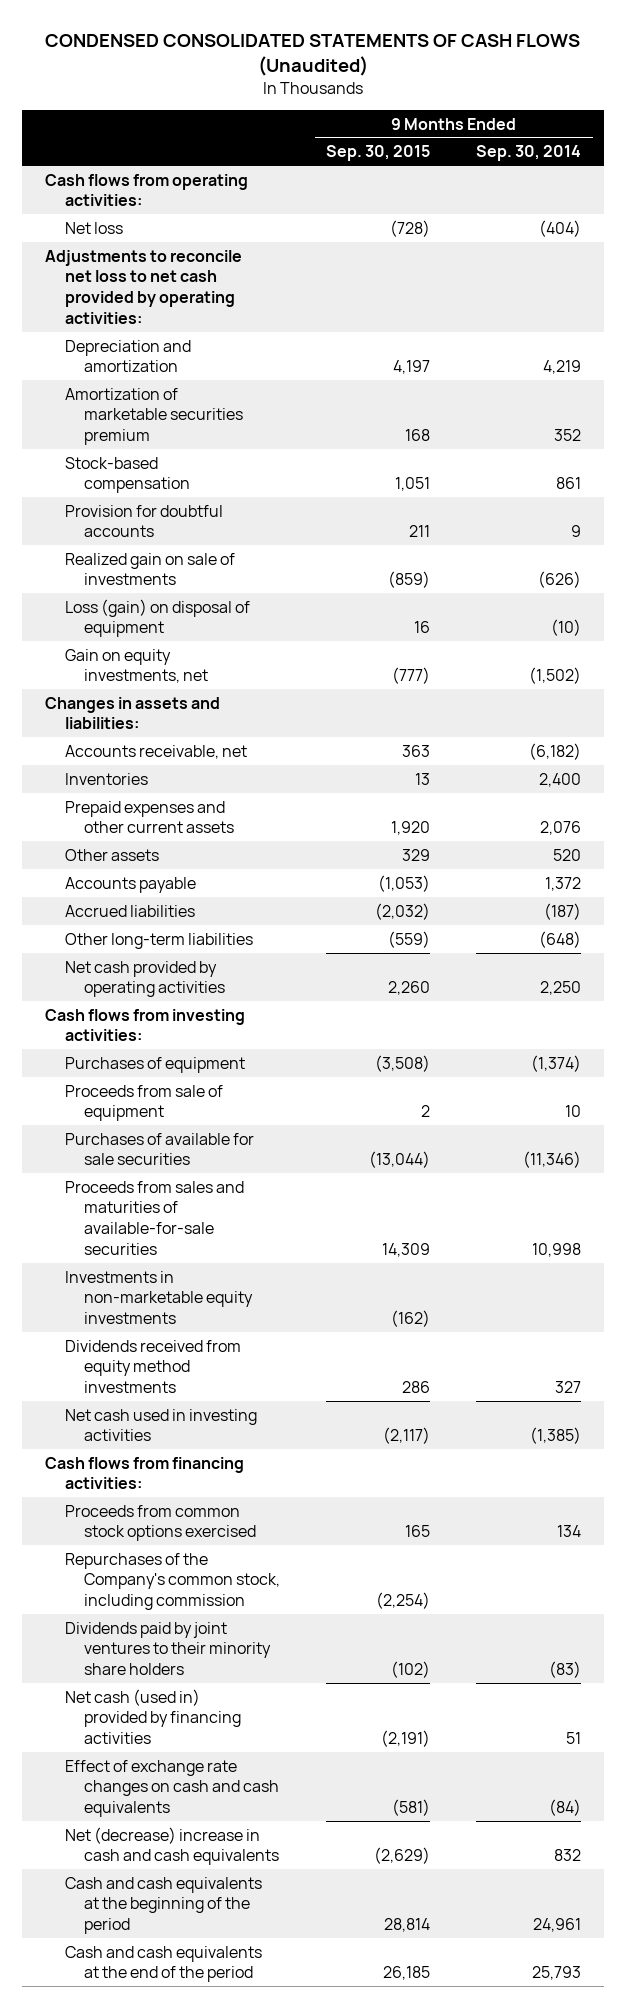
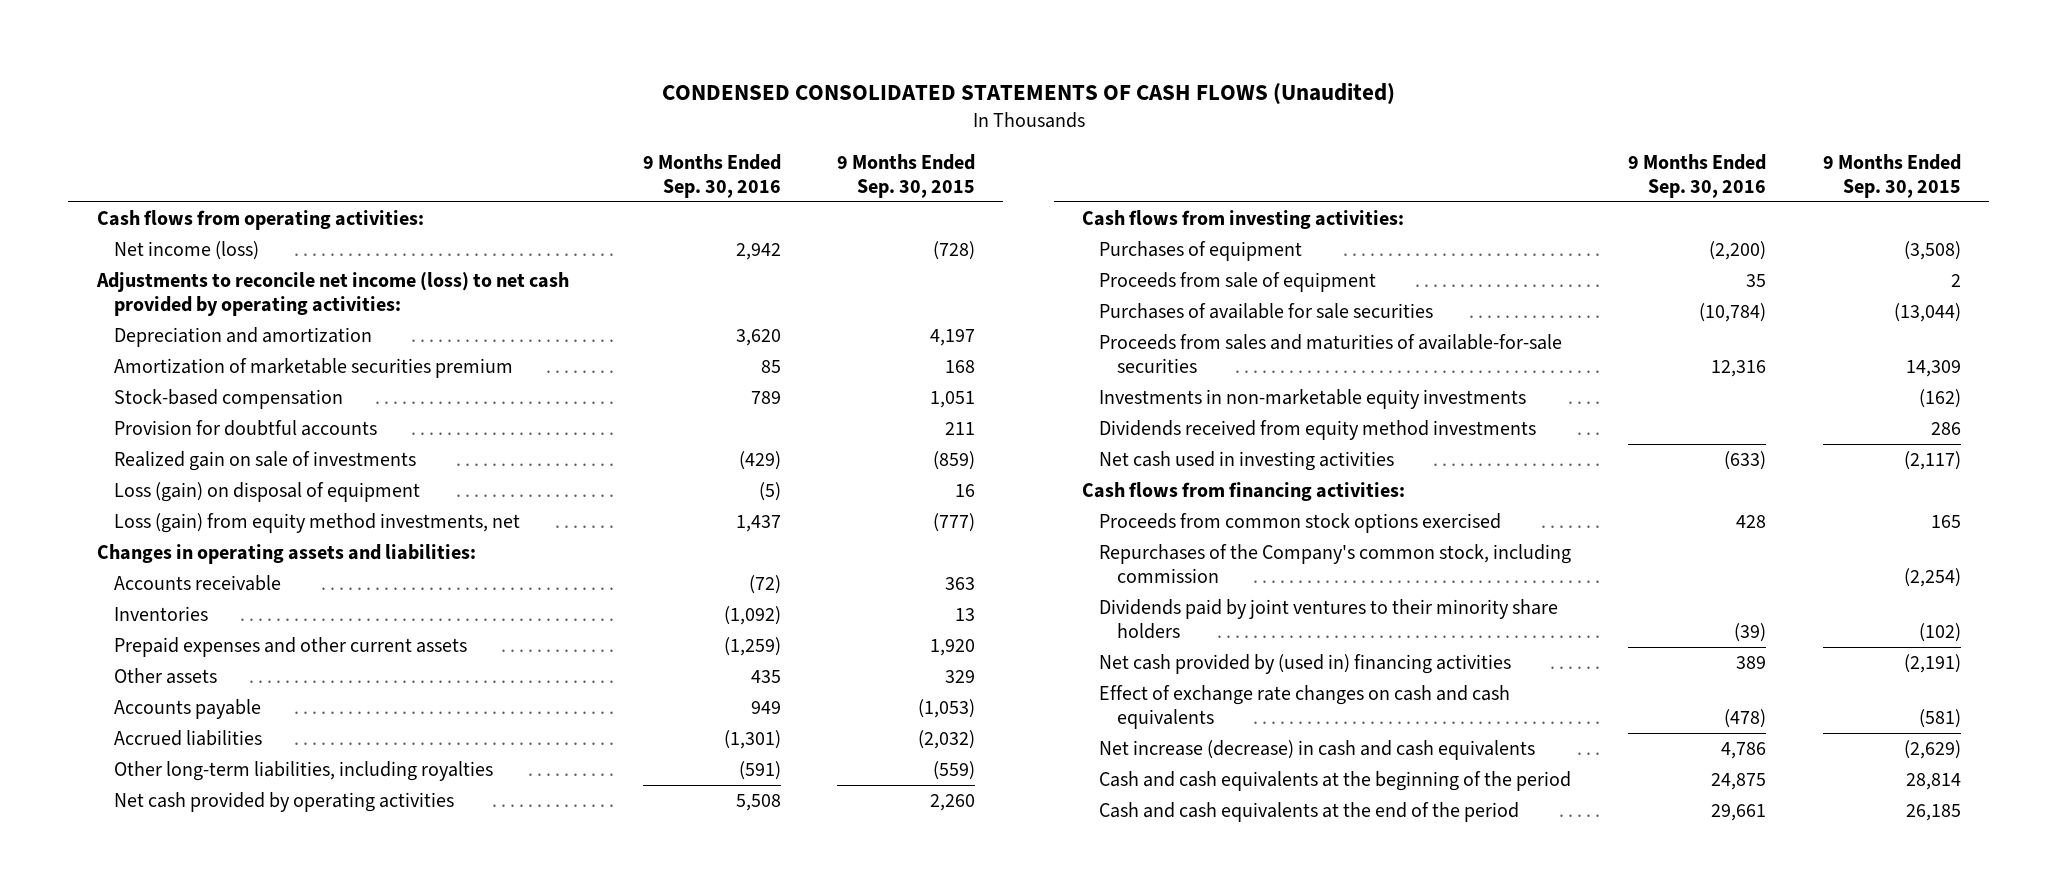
- | 9 Months Ended Sep. 30, 2015 | 9 Months Ended Sep. 30, 2014
+ | 9 Months Ended Sep. 30, 2016 | 9 Months Ended Sep. 30, 2015
- Net loss | (728) | (404)
- Adjustments to reconcile net loss to net cash provided by operating activities:
+ Net income (loss) | 2,942 | (728)
+ Adjustments to reconcile net income (loss) to net cash provided by operating activities:
- Gain on equity investments, net | (777) | (1,502)
- Changes in assets and liabilities:
- Accounts receivable, net | 363 | (6,182)
+ Loss (gain) from equity method investments, net | 1,437 | (777)
+ Changes in operating assets and liabilities:
+ Accounts receivable | (72) | 363
- Other long-term liabilities | (559) | (648)
+ Other long-term liabilities, including royalties | (591) | (559)
- Net cash (used in) provided by financing activities | (2,191) | 51
+ Net cash provided by (used in) financing activities | 389 | (2,191)
- Net (decrease) increase in cash and cash equivalents | (2,629) | 832
+ Net increase (decrease) in cash and cash equivalents | 4,786 | (2,629)

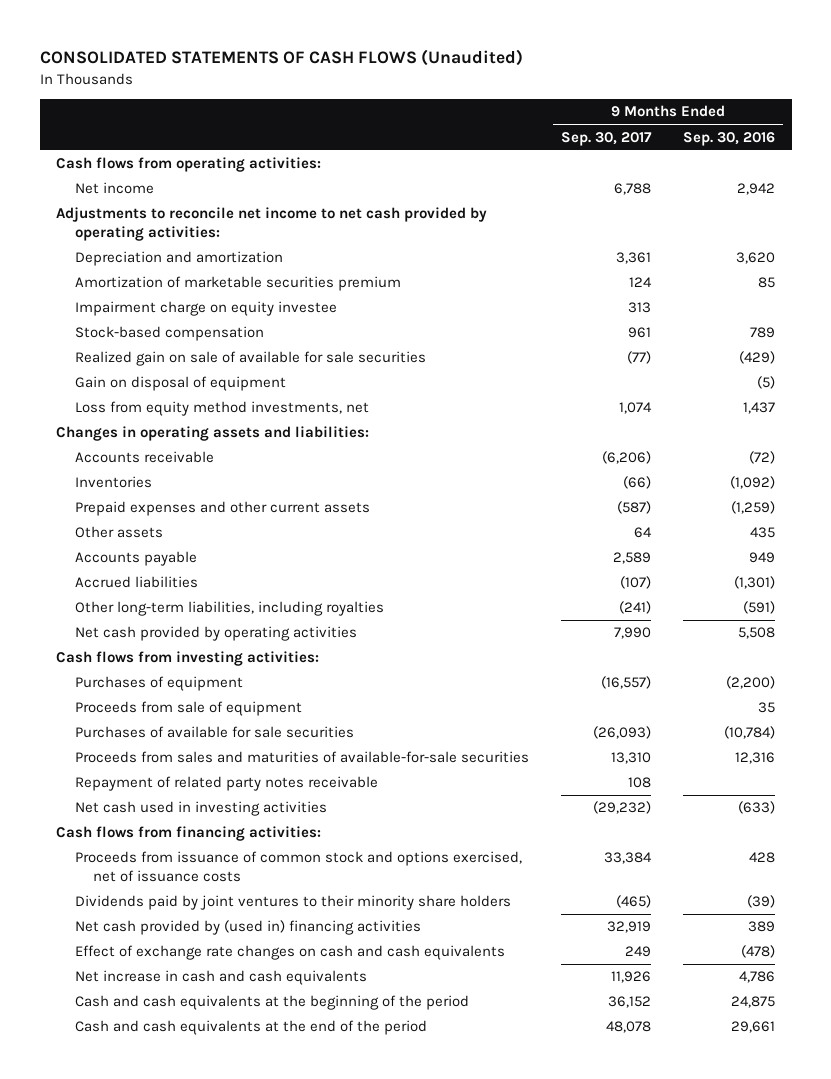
- CONDENSED CONSOLIDATED STATEMENTS OF CASH FLOWS (Unaudited)
+ CONSOLIDATED STATEMENTS OF CASH FLOWS (Unaudited)
- | 9 Months Ended Sep. 30, 2016 | 9 Months Ended Sep. 30, 2015
+ | 9 Months Ended Sep. 30, 2017 | 9 Months Ended Sep. 30, 2016
- Net income (loss) | 2,942 | (728)
- Adjustments to reconcile net income (loss) to net cash provided by operating activities:
+ Net income | 6,788 | 2,942
+ Adjustments to reconcile net income to net cash provided by operating activities:
+ Impairment charge on equity investee | 313 |
- Provision for doubtful accounts | | 211
- Realized gain on sale of investments | (429) | (859)
- Loss (gain) on disposal of equipment | (5) | 16
- Loss (gain) from equity method investments, net | 1,437 | (777)
+ Realized gain on sale of available for sale securities | (77) | (429)
+ Gain on disposal of equipment | | (5)
+ Loss from equity method investments, net | 1,074 | 1,437
- Investments in non-marketable equity investments | | (162)
- Dividends received from equity method investments | | 286
+ Repayment of related party notes receivable | 108 |
- Proceeds from common stock options exercised | 428 | 165
- Repurchases of the Company's common stock, including commission | | (2,254)
+ Proceeds from issuance of common stock and options exercised, net of issuance costs | 33,384 | 428
- Net increase (decrease) in cash and cash equivalents | 4,786 | (2,629)
+ Net increase in cash and cash equivalents | 11,926 | 4,786

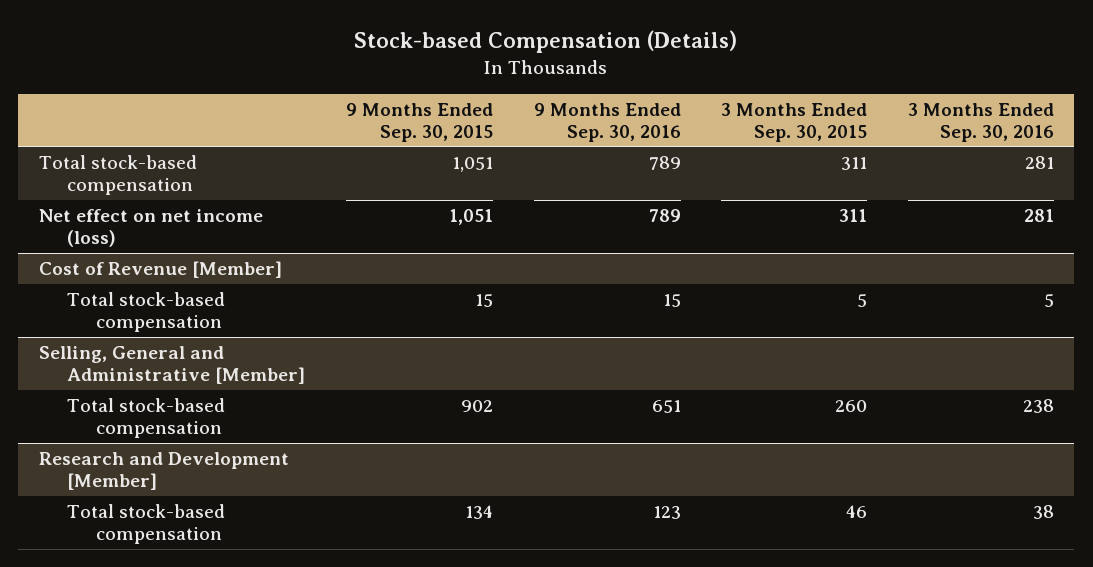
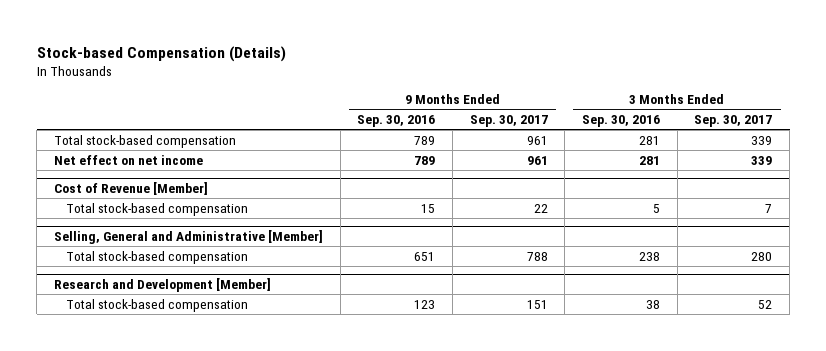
- | 9 Months Ended Sep. 30, 2015 | 9 Months Ended Sep. 30, 2016 | 3 Months Ended Sep. 30, 2015 | 3 Months Ended Sep. 30, 2016
+ | 9 Months Ended Sep. 30, 2016 | 9 Months Ended Sep. 30, 2017 | 3 Months Ended Sep. 30, 2016 | 3 Months Ended Sep. 30, 2017
- Net effect on net income (loss) | 1,051 | 789 | 311 | 281
+ Net effect on net income | 789 | 961 | 281 | 339

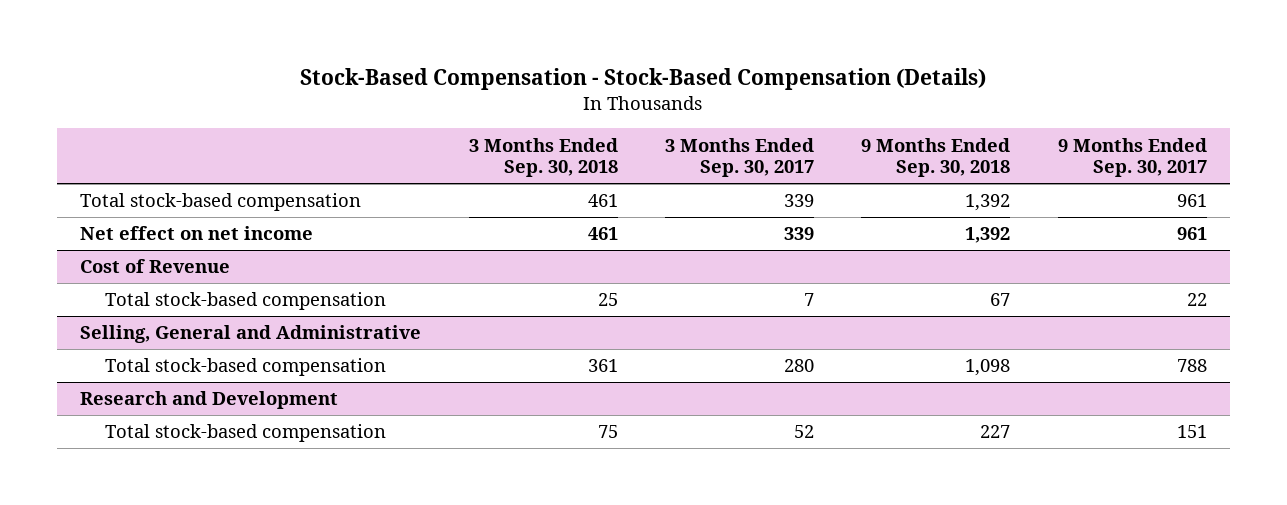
- Stock-based Compensation (Details)
+ Stock-Based Compensation - Stock-Based Compensation (Details)
- | 9 Months Ended Sep. 30, 2016 | 9 Months Ended Sep. 30, 2017 | 3 Months Ended Sep. 30, 2016 | 3 Months Ended Sep. 30, 2017
+ | 3 Months Ended Sep. 30, 2018 | 3 Months Ended Sep. 30, 2017 | 9 Months Ended Sep. 30, 2018 | 9 Months Ended Sep. 30, 2017
- Cost of Revenue [Member]
+ Cost of Revenue
- Selling, General and Administrative [Member]
+ Selling, General and Administrative
- Research and Development [Member]
+ Research and Development

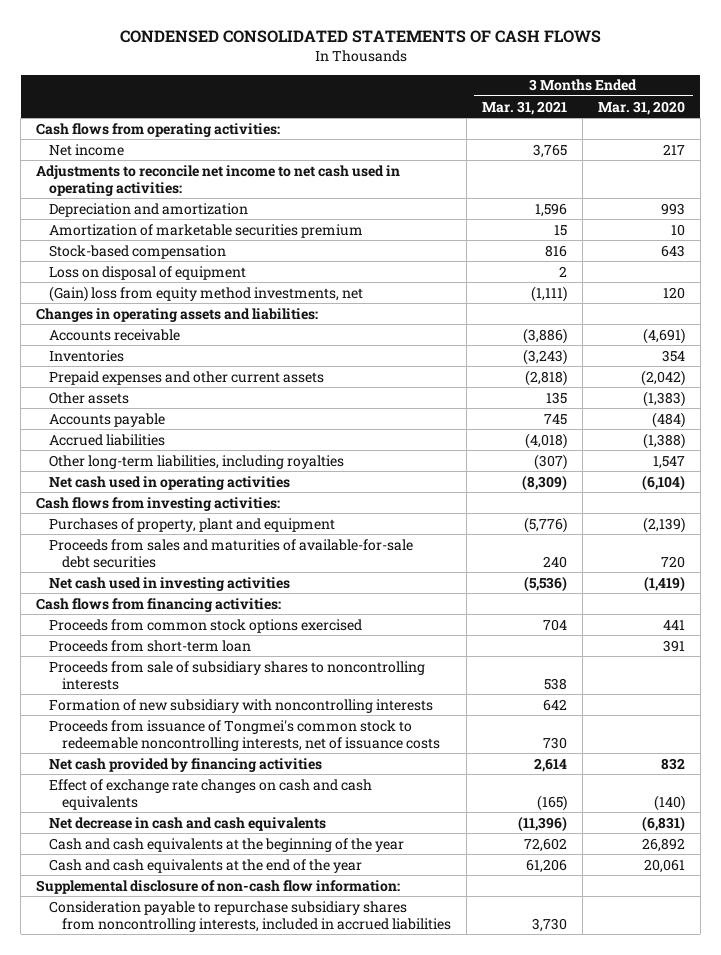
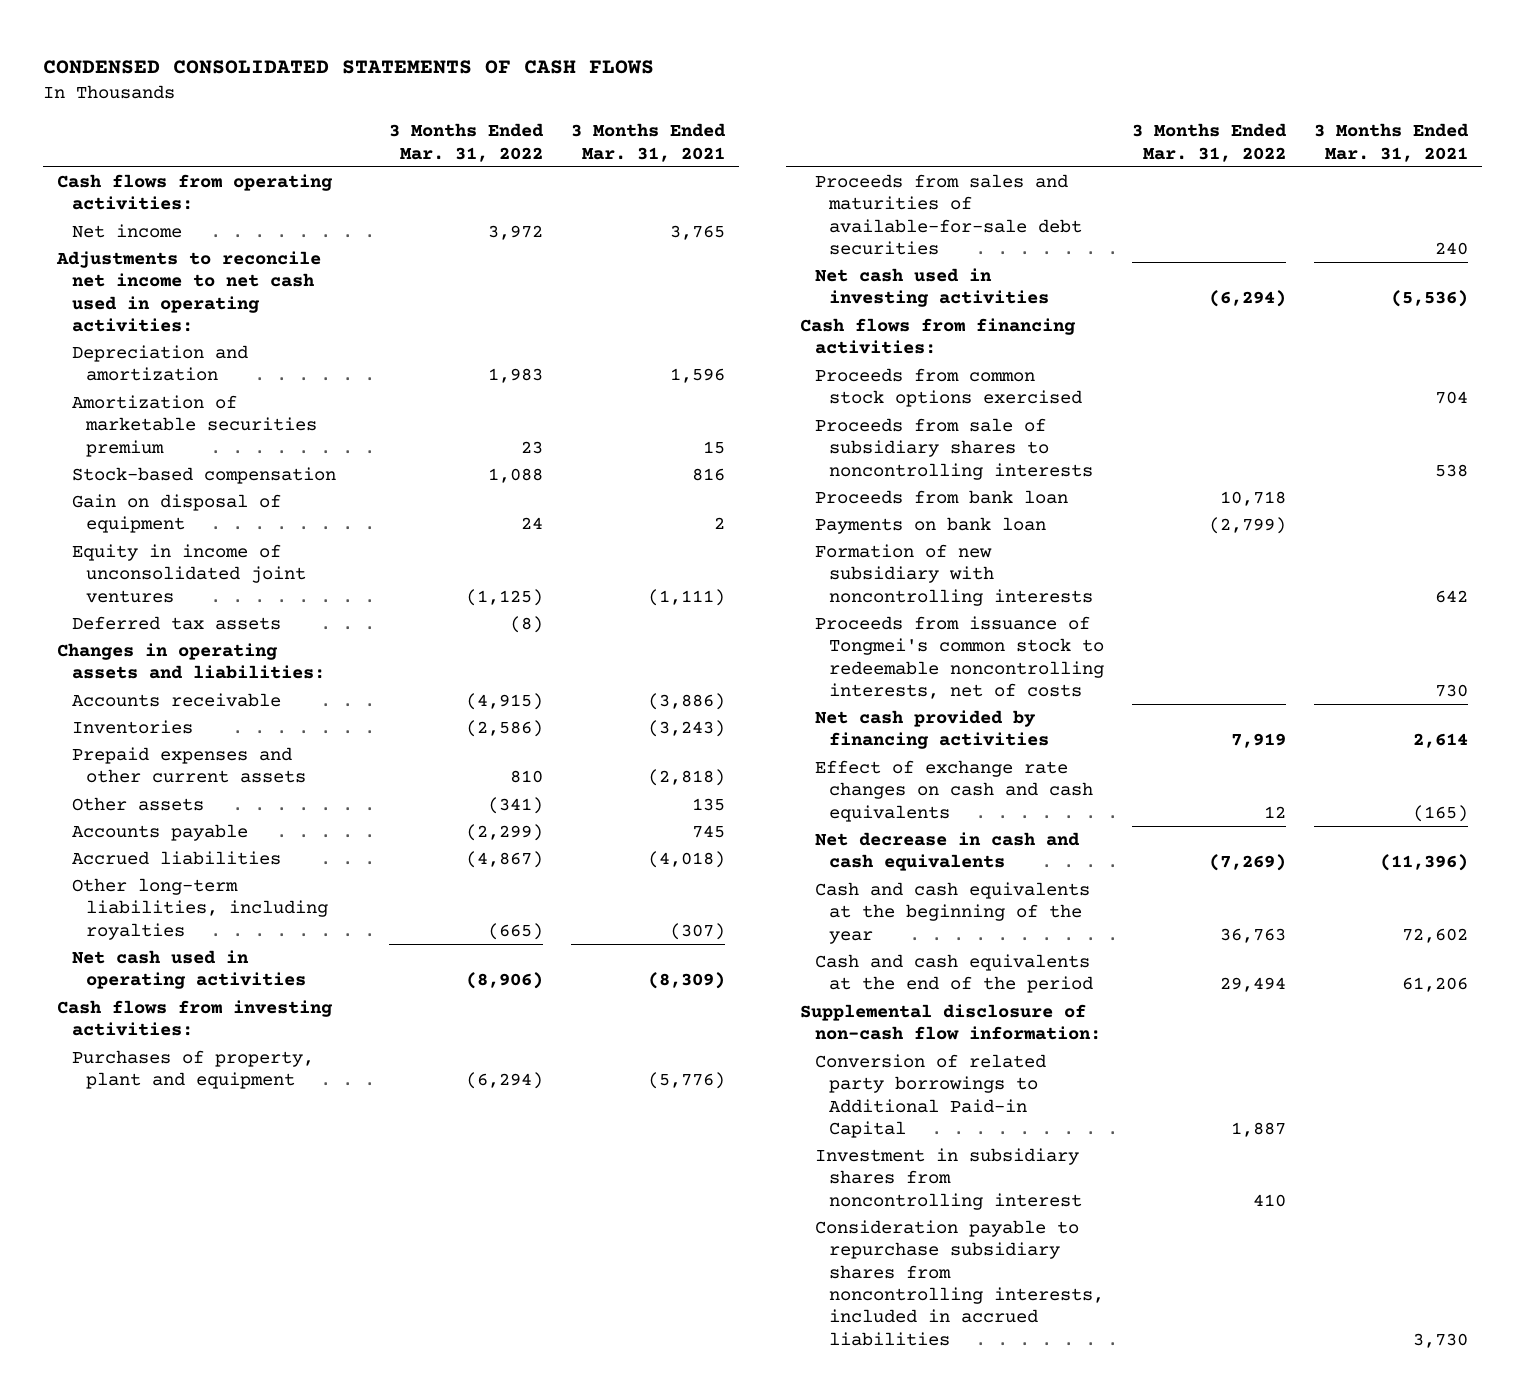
- | 3 Months Ended Mar. 31, 2021 | 3 Months Ended Mar. 31, 2020
+ | 3 Months Ended Mar. 31, 2022 | 3 Months Ended Mar. 31, 2021
- Loss on disposal of equipment | 2 |
- (Gain) loss from equity method investments, net | (1,111) | 120
+ Gain on disposal of equipment | 24 | 2
+ Equity in income of unconsolidated joint ventures | (1,125) | (1,111)
+ Deferred tax assets | (8) |
- Proceeds from short-term loan | | 391
+ Proceeds from bank loan | 10,718 |
+ Payments on bank loan | (2,799) |
- Proceeds from issuance of Tongmei's common stock to redeemable noncontrolling interests, net of issuance costs | 730 |
+ Proceeds from issuance of Tongmei's common stock to redeemable noncontrolling interests, net of costs | | 730
- Cash and cash equivalents at the end of the year | 61,206 | 20,061
+ Cash and cash equivalents at the end of the period | 29,494 | 61,206
+ Conversion of related party borrowings to Additional Paid-in Capital | 1,887 |
+ Investment in subsidiary shares from noncontrolling interest | 410 |

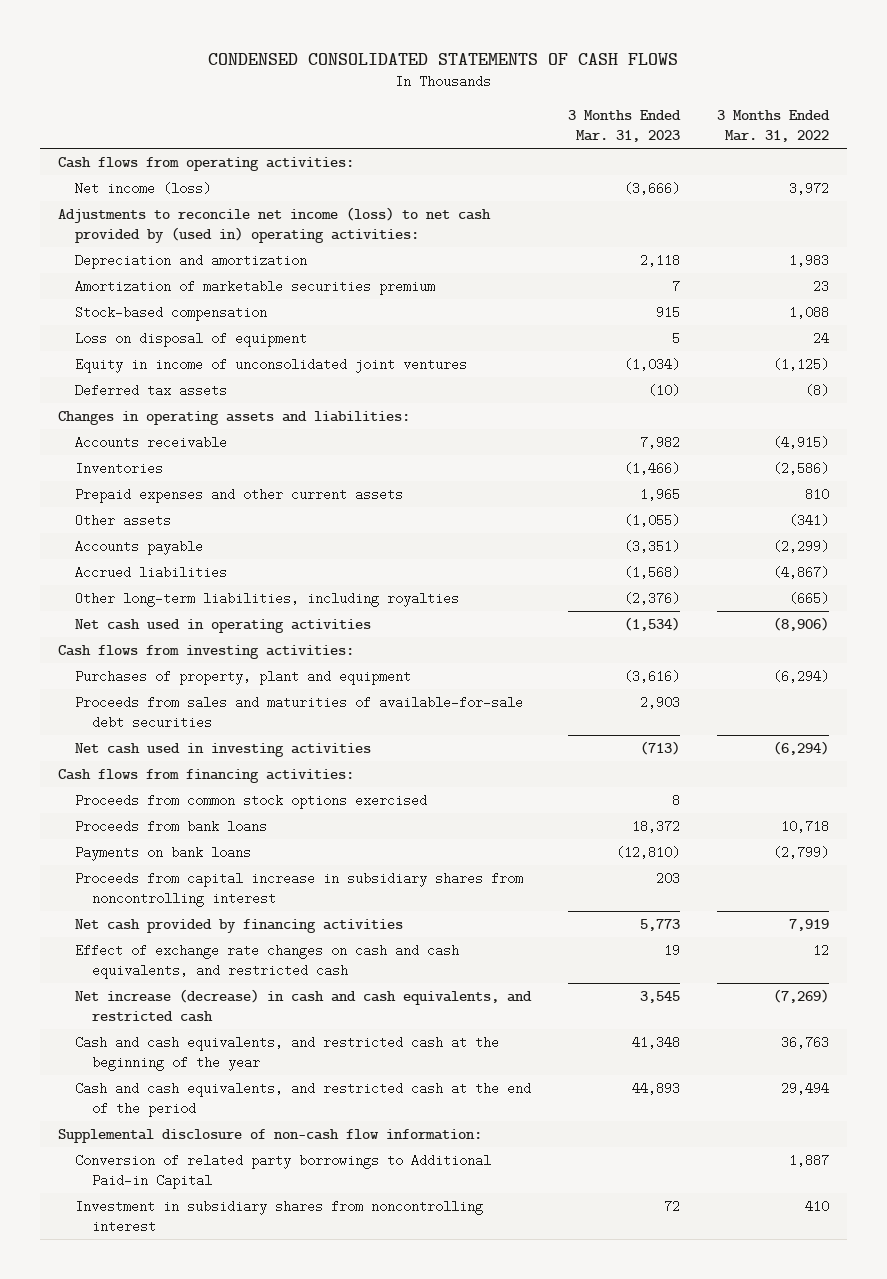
- | 3 Months Ended Mar. 31, 2022 | 3 Months Ended Mar. 31, 2021
+ | 3 Months Ended Mar. 31, 2023 | 3 Months Ended Mar. 31, 2022
- Net income | 3,972 | 3,765
- Adjustments to reconcile net income to net cash used in operating activities:
+ Net income (loss) | (3,666) | 3,972
+ Adjustments to reconcile net income (loss) to net cash provided by (used in) operating activities:
- Gain on disposal of equipment | 24 | 2
+ Loss on disposal of equipment | 5 | 24
- Proceeds from sale of subsidiary shares to noncontrolling interests | | 538
- Proceeds from bank loan | 10,718 |
- Payments on bank loan | (2,799) |
- Formation of new subsidiary with noncontrolling interests | | 642
- Proceeds from issuance of Tongmei's common stock to redeemable noncontrolling interests, net of costs | | 730
+ Proceeds from bank loans | 18,372 | 10,718
+ Payments on bank loans | (12,810) | (2,799)
+ Proceeds from capital increase in subsidiary shares from noncontrolling interest | 203 |
- Effect of exchange rate changes on cash and cash equivalents | 12 | (165)
- Net decrease in cash and cash equivalents | (7,269) | (11,396)
- Cash and cash equivalents at the beginning of the year | 36,763 | 72,602
- Cash and cash equivalents at the end of the period | 29,494 | 61,206
+ Effect of exchange rate changes on cash and cash equivalents, and restricted cash | 19 | 12
+ Net increase (decrease) in cash and cash equivalents, and restricted cash | 3,545 | (7,269)
+ Cash and cash equivalents, and restricted cash at the beginning of the year | 41,348 | 36,763
+ Cash and cash equivalents, and restricted cash at the end of the period | 44,893 | 29,494
- Consideration payable to repurchase subsidiary shares from noncontrolling interests, included in accrued liabilities | | 3,730

